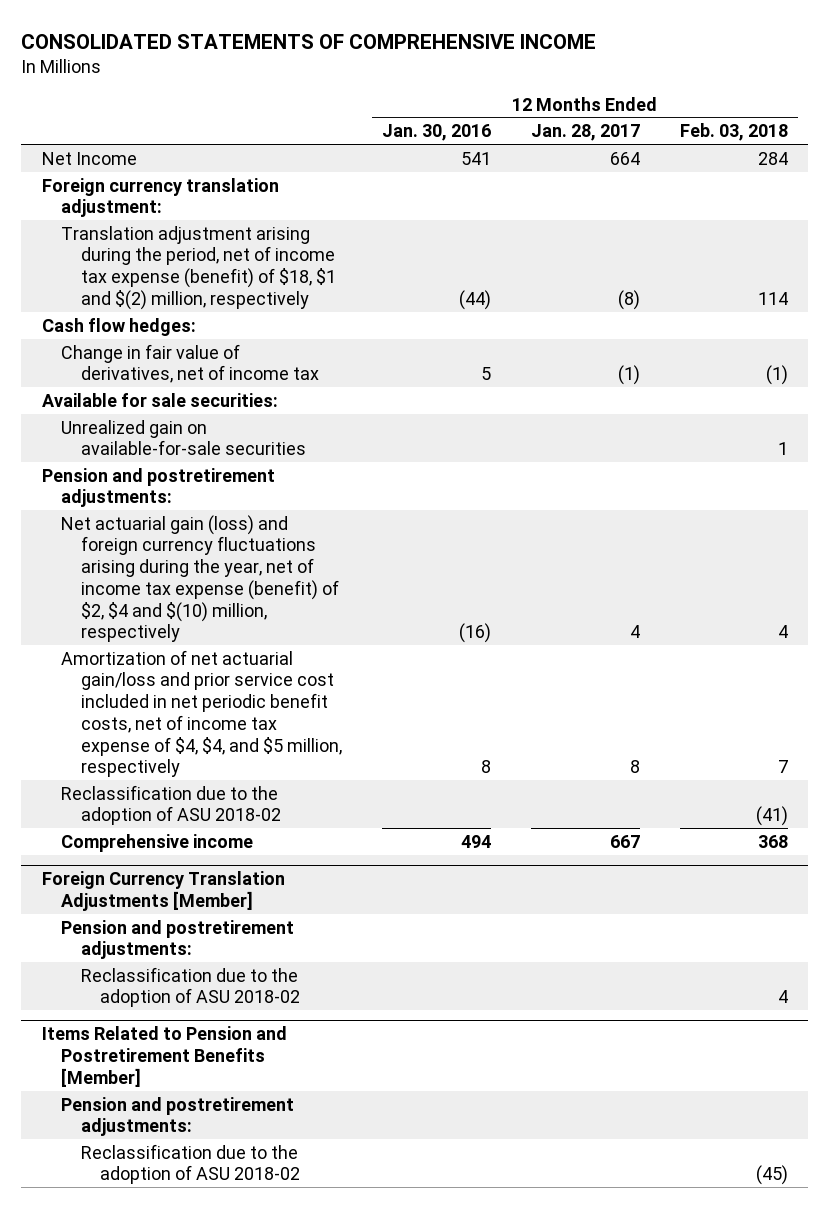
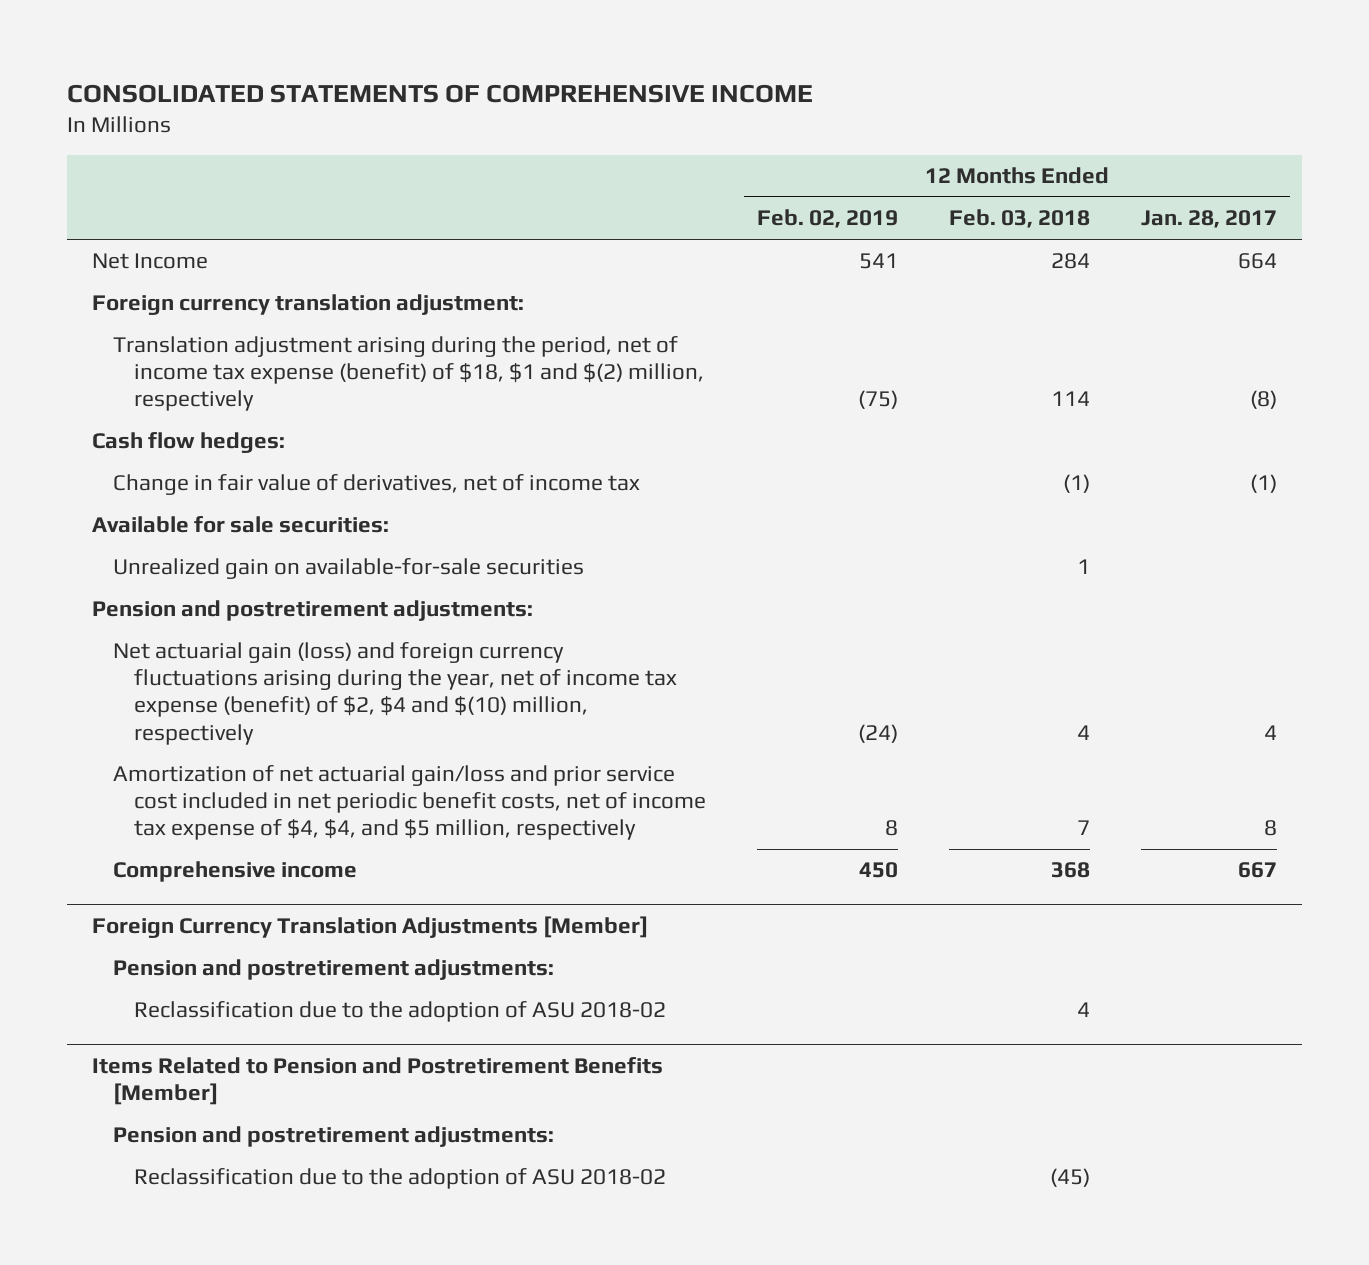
- | 12 Months Ended Jan. 30, 2016 | 12 Months Ended Jan. 28, 2017 | 12 Months Ended Feb. 03, 2018
+ | 12 Months Ended Feb. 02, 2019 | 12 Months Ended Feb. 03, 2018 | 12 Months Ended Jan. 28, 2017
- Reclassification due to the adoption of ASU 2018-02 | | | (41)

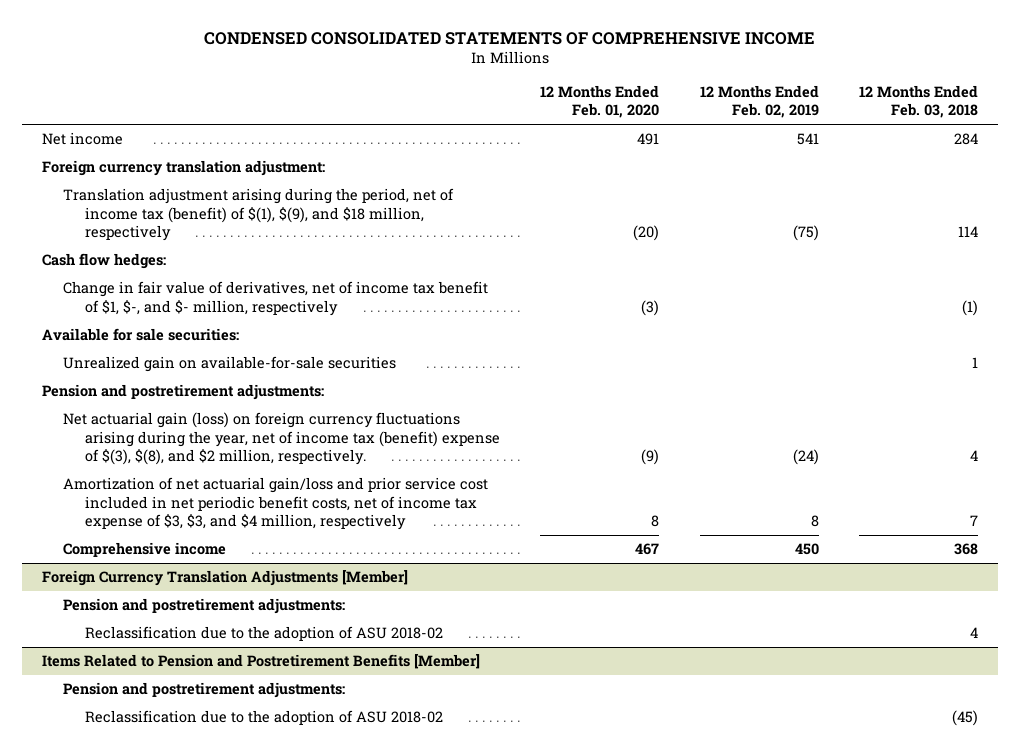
- CONSOLIDATED STATEMENTS OF COMPREHENSIVE INCOME
+ CONDENSED CONSOLIDATED STATEMENTS OF COMPREHENSIVE INCOME
- | 12 Months Ended Feb. 02, 2019 | 12 Months Ended Feb. 03, 2018 | 12 Months Ended Jan. 28, 2017
+ | 12 Months Ended Feb. 01, 2020 | 12 Months Ended Feb. 02, 2019 | 12 Months Ended Feb. 03, 2018
- Net Income | 541 | 284 | 664
+ Net income | 491 | 541 | 284
- Translation adjustment arising during the period, net of income tax expense (benefit) of $18, $1 and $(2) million, respectively | (75) | 114 | (8)
+ Translation adjustment arising during the period, net of income tax (benefit) of $(1), $(9), and $18 million, respectively | (20) | (75) | 114
- Change in fair value of derivatives, net of income tax | | (1) | (1)
+ Change in fair value of derivatives, net of income tax benefit of $1, $-, and $- million, respectively | (3) | | (1)
- Net actuarial gain (loss) and foreign currency fluctuations arising during the year, net of income tax expense (benefit) of $2, $4 and $(10) million, respectively | (24) | 4 | 4
- Amortization of net actuarial gain/loss and prior service cost included in net periodic benefit costs, net of income tax expense of $4, $4, and $5 million, respectively | 8 | 7 | 8
+ Net actuarial gain (loss) on foreign currency fluctuations arising during the year, net of income tax (benefit) expense of $(3), $(8), and $2 million, respectively. | (9) | (24) | 4
+ Amortization of net actuarial gain/loss and prior service cost included in net periodic benefit costs, net of income tax expense of $3, $3, and $4 million, respectively | 8 | 8 | 7

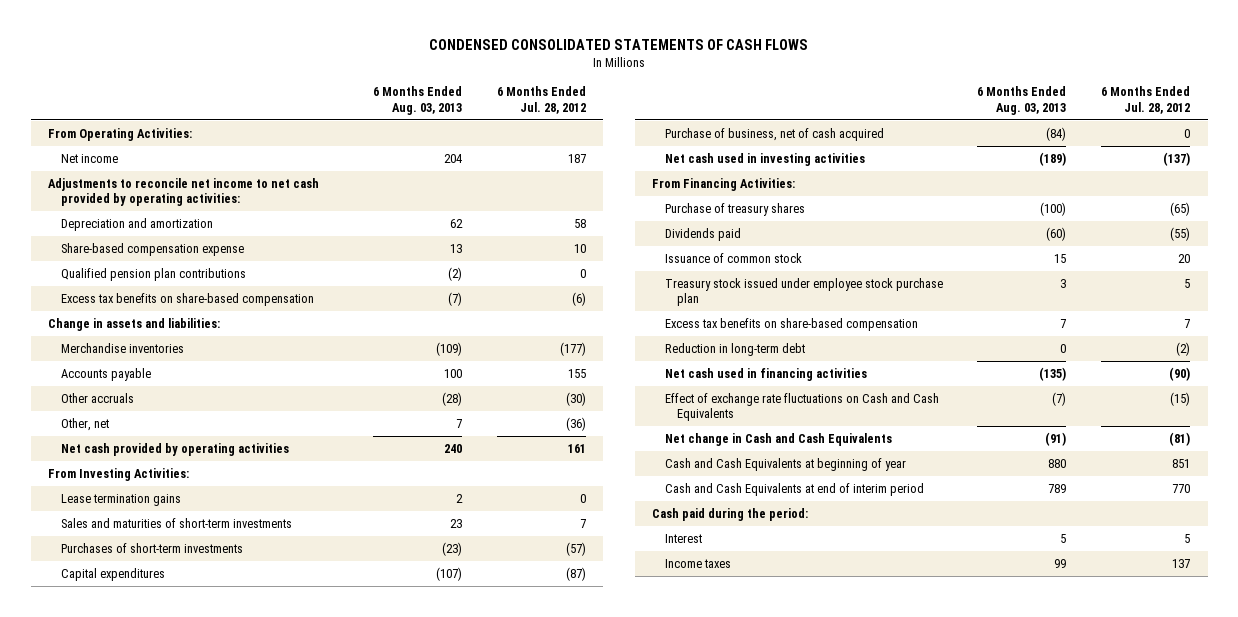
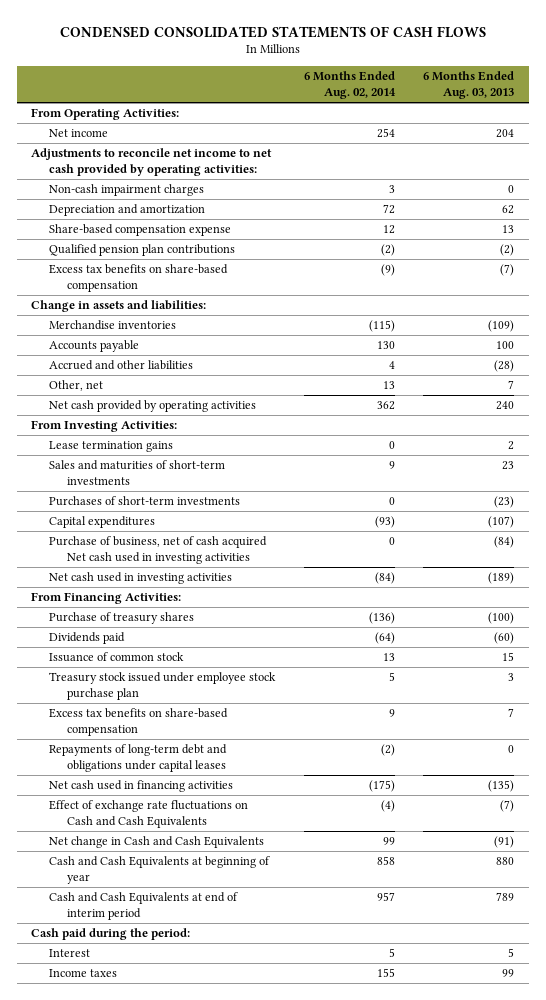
- | 6 Months Ended Aug. 03, 2013 | 6 Months Ended Jul. 28, 2012
+ | 6 Months Ended Aug. 02, 2014 | 6 Months Ended Aug. 03, 2013
+ Non-cash impairment charges | 3 | 0
- Other accruals | (28) | (30)
+ Accrued and other liabilities | 4 | (28)
- Purchase of business, net of cash acquired | (84) | 0
+ Purchase of business, net of cash acquired Net cash used in investing activities | 0 | (84)
- Reduction in long-term debt | 0 | (2)
+ Repayments of long-term debt and obligations under capital leases | (2) | 0

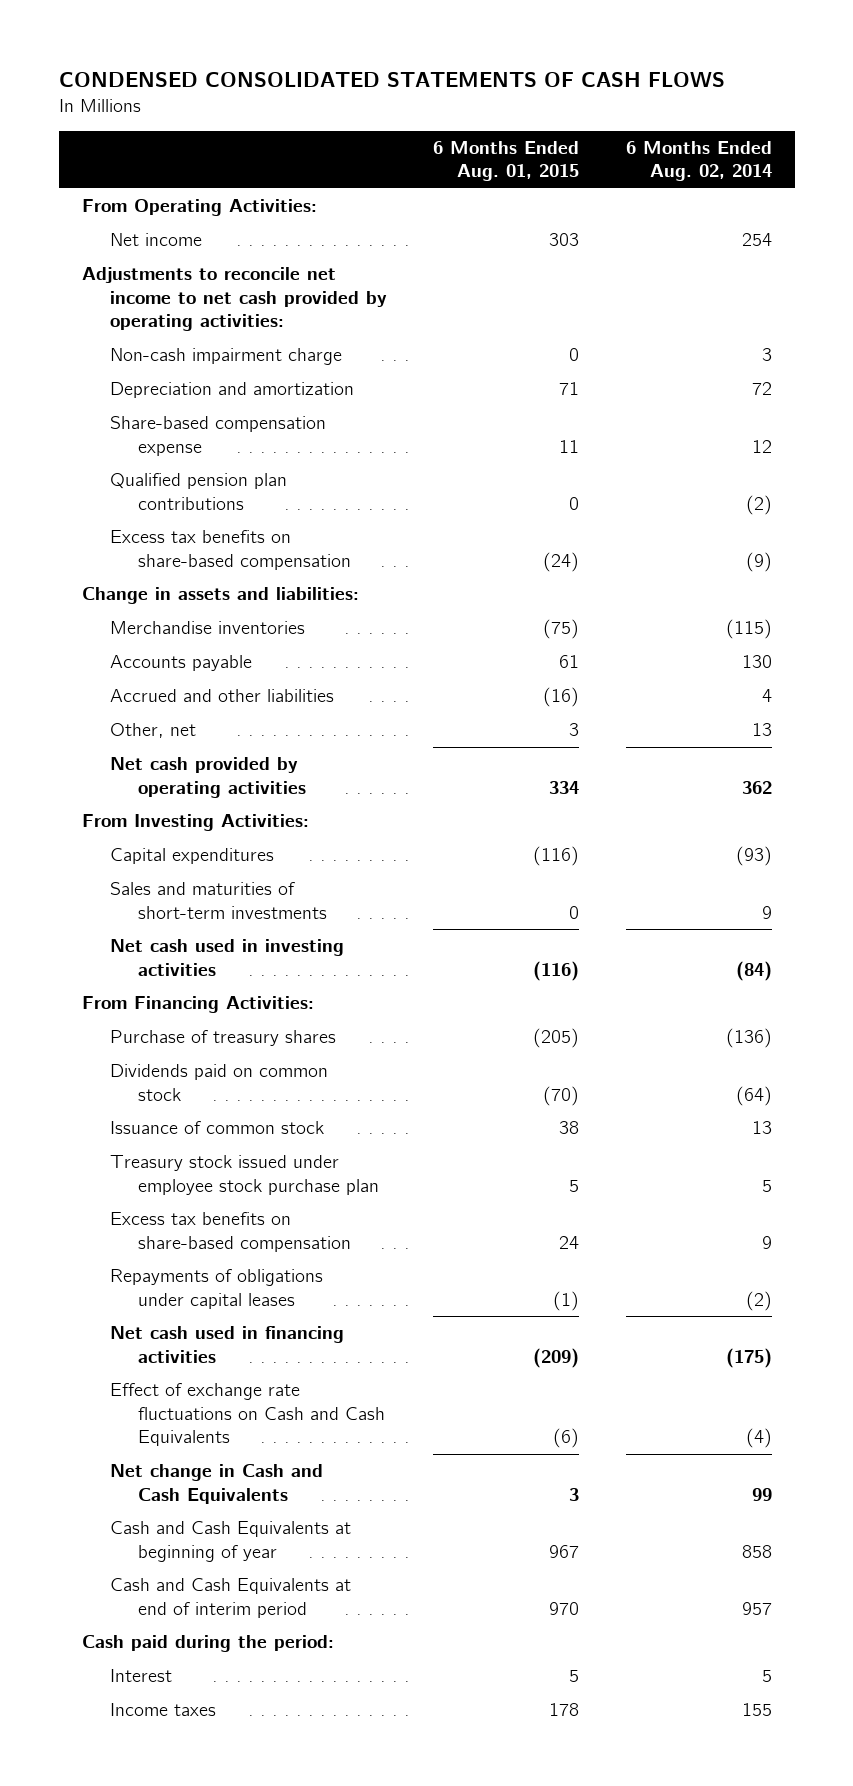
- | 6 Months Ended Aug. 02, 2014 | 6 Months Ended Aug. 03, 2013
+ | 6 Months Ended Aug. 01, 2015 | 6 Months Ended Aug. 02, 2014
- Non-cash impairment charges | 3 | 0
+ Non-cash impairment charge | 0 | 3
- Lease termination gains | 0 | 2
- Purchases of short-term investments | 0 | (23)
- Purchase of business, net of cash acquired Net cash used in investing activities | 0 | (84)
moved down: Sales and maturities of short-term investments | 0 | 9
- Dividends paid | (64) | (60)
+ Dividends paid on common stock | (70) | (64)
- Repayments of long-term debt and obligations under capital leases | (2) | 0
+ Repayments of obligations under capital leases | (1) | (2)

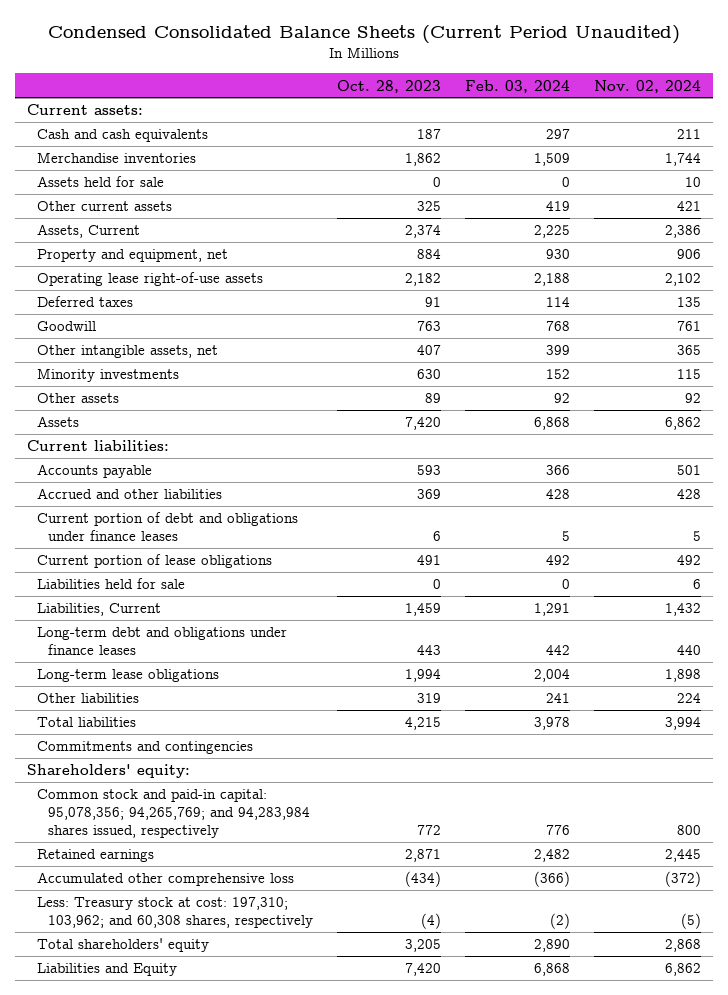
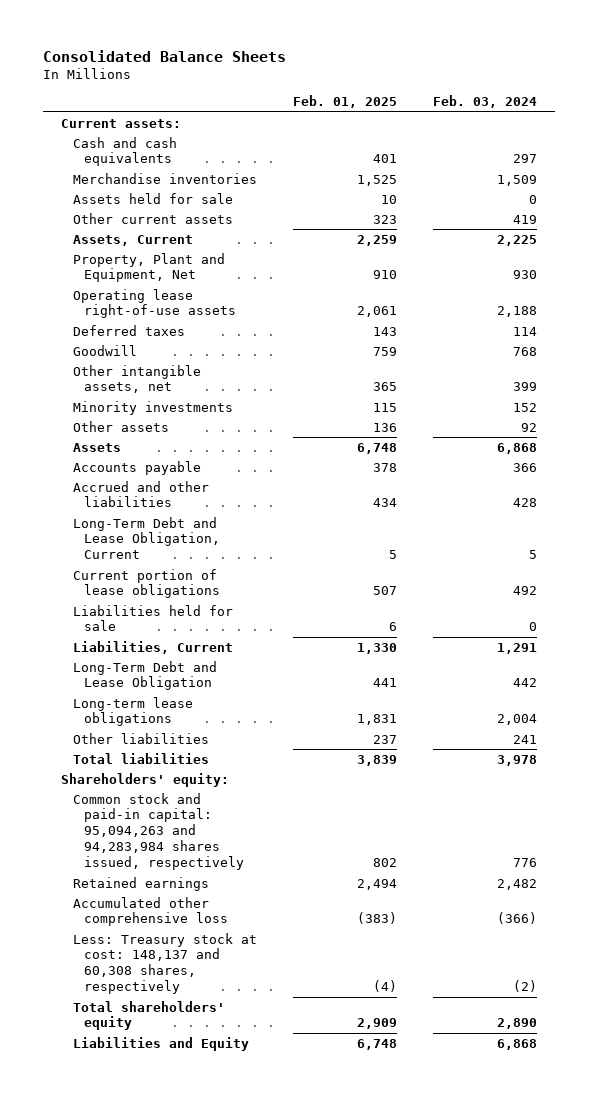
- Condensed Consolidated Balance Sheets (Current Period Unaudited)
+ Consolidated Balance Sheets
- | Oct. 28, 2023 | Feb. 03, 2024 | Nov. 02, 2024
+ | Feb. 01, 2025 | Feb. 03, 2024
- Property and equipment, net | 884 | 930 | 906
+ Property, Plant and Equipment, Net | 910 | 930
- Current liabilities:
- Current portion of debt and obligations under finance leases | 6 | 5 | 5
+ Long-Term Debt and Lease Obligation, Current | 5 | 5
- Long-term debt and obligations under finance leases | 443 | 442 | 440
+ Long-Term Debt and Lease Obligation | 441 | 442
- Commitments and contingencies
- Common stock and paid-in capital: 95,078,356; 94,265,769; and 94,283,984 shares issued, respectively | 772 | 776 | 800
+ Common stock and paid-in capital: 95,094,263 and 94,283,984 shares issued, respectively | 802 | 776
- Less: Treasury stock at cost: 197,310; 103,962; and 60,308 shares, respectively | (4) | (2) | (5)
+ Less: Treasury stock at cost: 148,137 and 60,308 shares, respectively | (4) | (2)

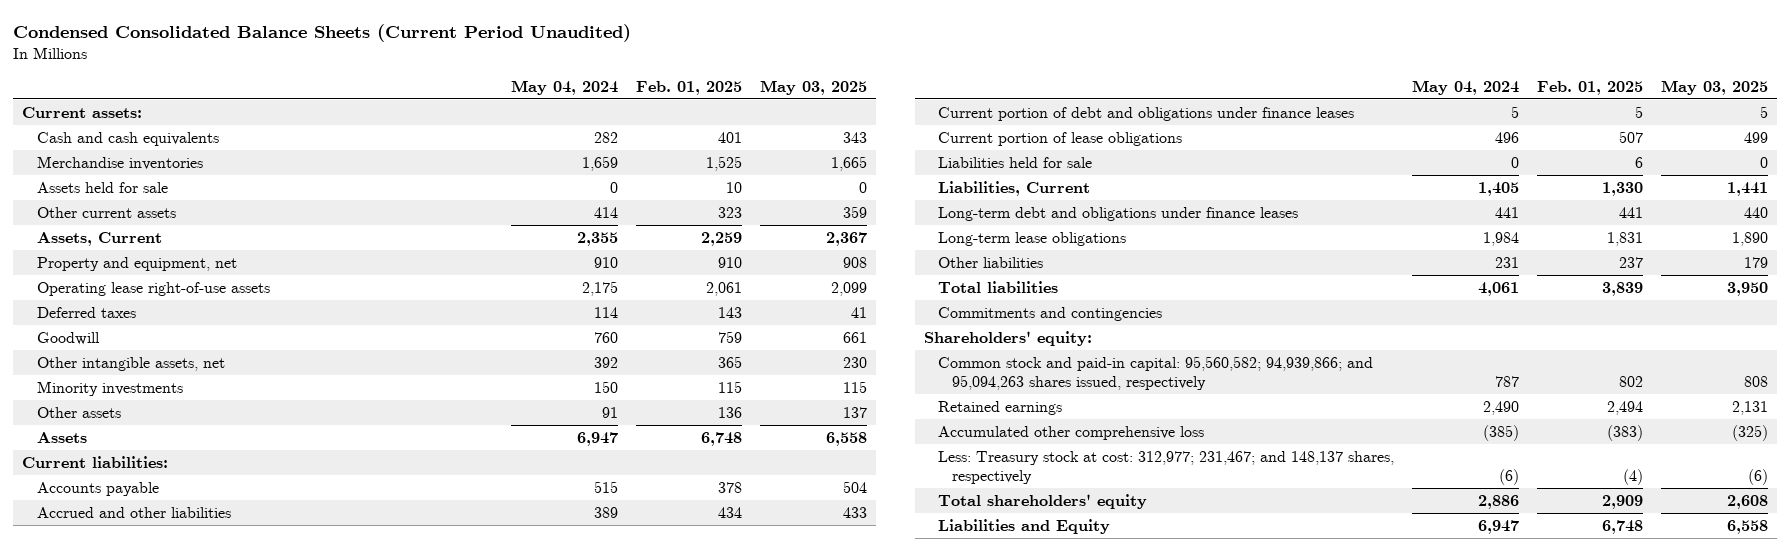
- Consolidated Balance Sheets
+ Condensed Consolidated Balance Sheets (Current Period Unaudited)
- | Feb. 01, 2025 | Feb. 03, 2024
+ | May 04, 2024 | Feb. 01, 2025 | May 03, 2025
- Property, Plant and Equipment, Net | 910 | 930
+ Property and equipment, net | 910 | 910 | 908
+ Current liabilities:
- Long-Term Debt and Lease Obligation, Current | 5 | 5
+ Current portion of debt and obligations under finance leases | 5 | 5 | 5
- Long-Term Debt and Lease Obligation | 441 | 442
+ Long-term debt and obligations under finance leases | 441 | 441 | 440
+ Commitments and contingencies
- Common stock and paid-in capital: 95,094,263 and 94,283,984 shares issued, respectively | 802 | 776
+ Common stock and paid-in capital: 95,560,582; 94,939,866; and 95,094,263 shares issued, respectively | 787 | 802 | 808
- Less: Treasury stock at cost: 148,137 and 60,308 shares, respectively | (4) | (2)
+ Less: Treasury stock at cost: 312,977; 231,467; and 148,137 shares, respectively | (6) | (4) | (6)

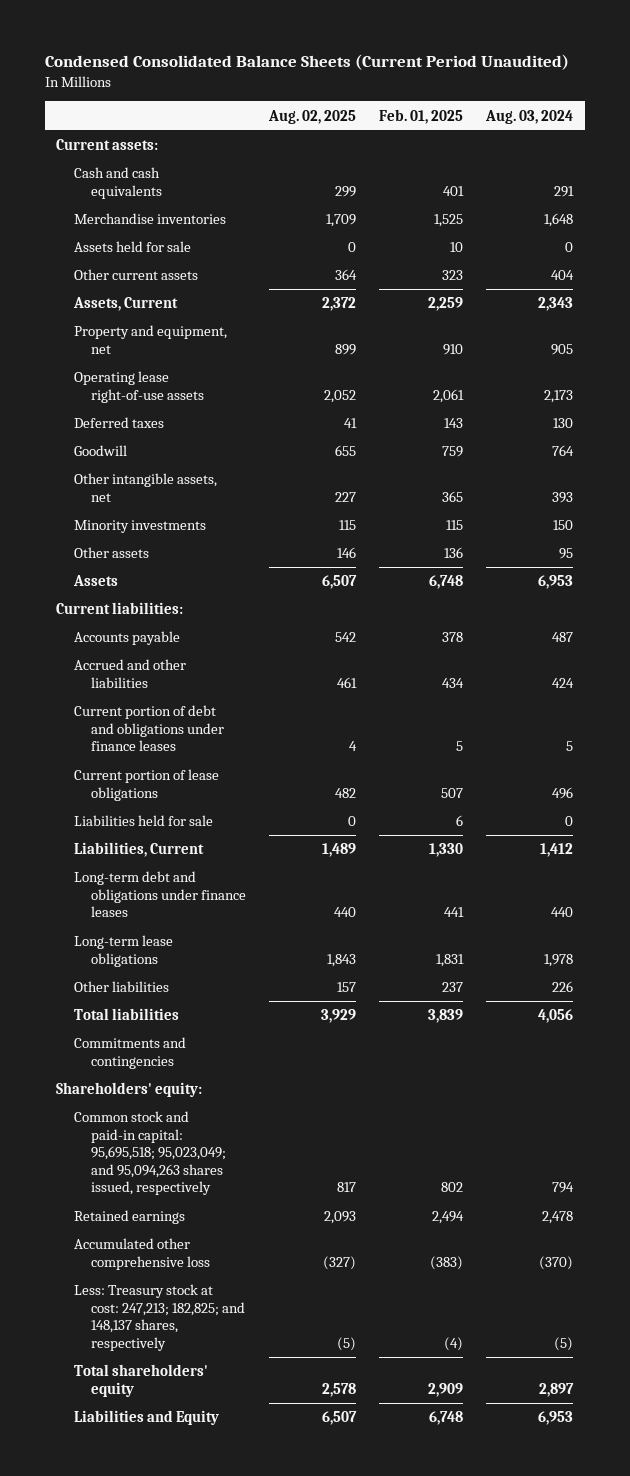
- | May 04, 2024 | Feb. 01, 2025 | May 03, 2025
+ | Aug. 02, 2025 | Feb. 01, 2025 | Aug. 03, 2024
- Common stock and paid-in capital: 95,560,582; 94,939,866; and 95,094,263 shares issued, respectively | 787 | 802 | 808
+ Common stock and paid-in capital: 95,695,518; 95,023,049; and 95,094,263 shares issued, respectively | 817 | 802 | 794
- Less: Treasury stock at cost: 312,977; 231,467; and 148,137 shares, respectively | (6) | (4) | (6)
+ Less: Treasury stock at cost: 247,213; 182,825; and 148,137 shares, respectively | (5) | (4) | (5)

